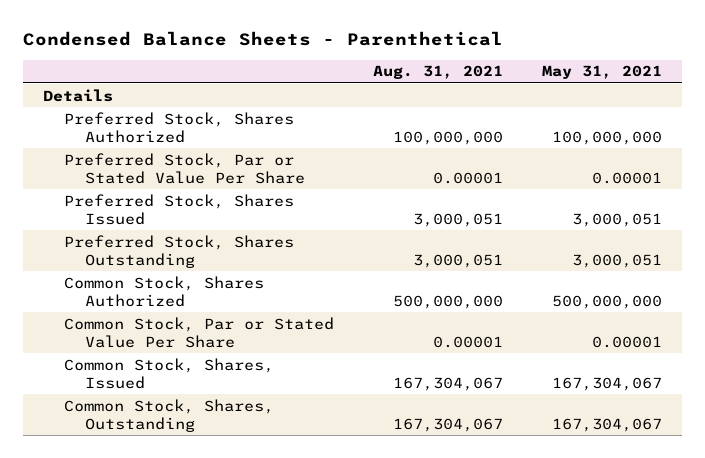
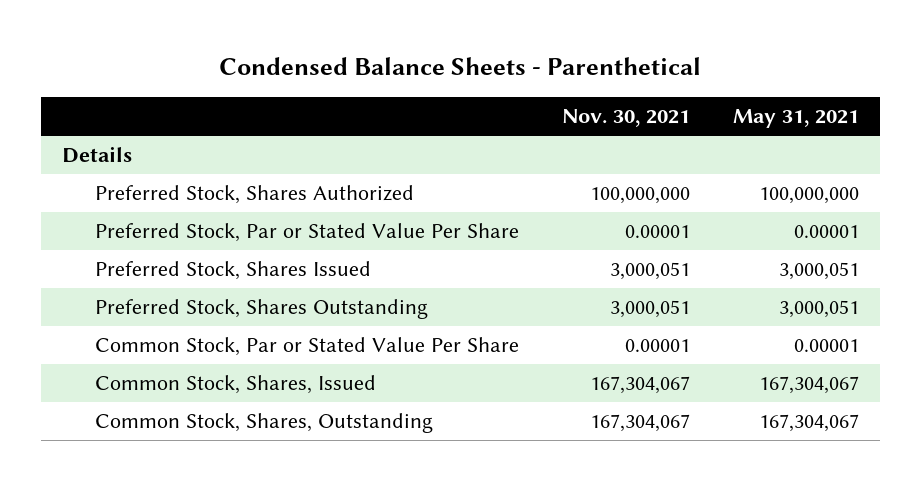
- | Aug. 31, 2021 | May 31, 2021
+ | Nov. 30, 2021 | May 31, 2021
- Common Stock, Shares Authorized | 500,000,000 | 500,000,000

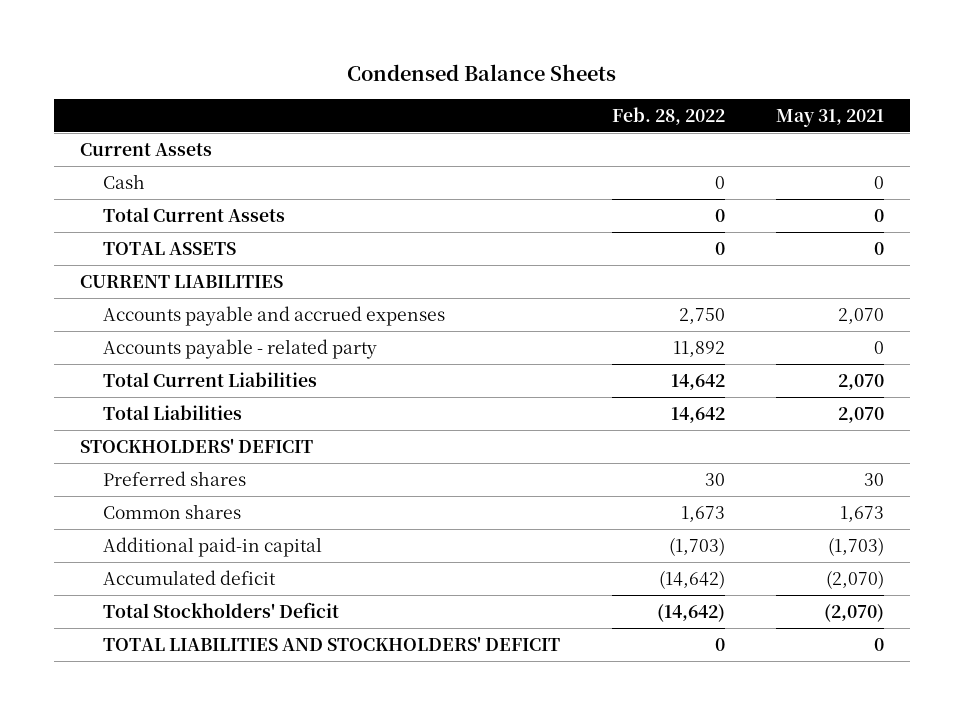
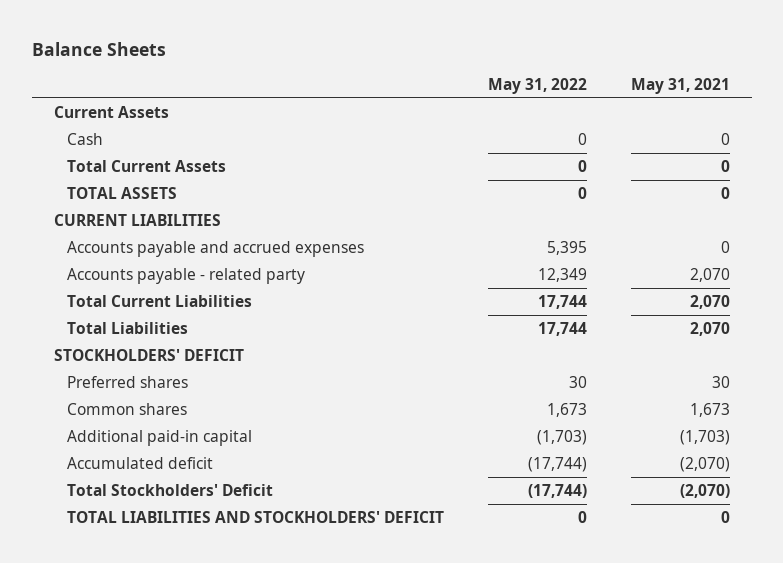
- Condensed Balance Sheets
+ Balance Sheets
- | Feb. 28, 2022 | May 31, 2021
+ | May 31, 2022 | May 31, 2021
- Accounts payable and accrued expenses | 2,750 | 2,070
- Accounts payable - related party | 11,892 | 0
+ Accounts payable and accrued expenses | 5,395 | 0
+ Accounts payable - related party | 12,349 | 2,070

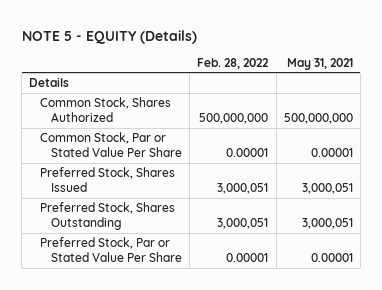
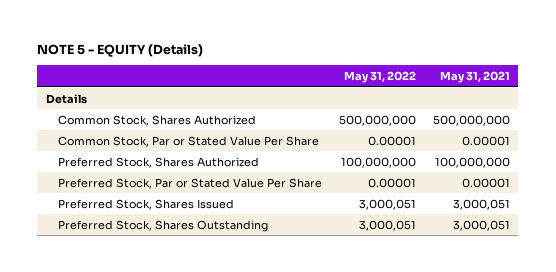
- | Feb. 28, 2022 | May 31, 2021
+ | May 31, 2022 | May 31, 2021
+ Preferred Stock, Shares Authorized | 100,000,000 | 100,000,000
moved up: Preferred Stock, Par or Stated Value Per Share | 0.00001 | 0.00001

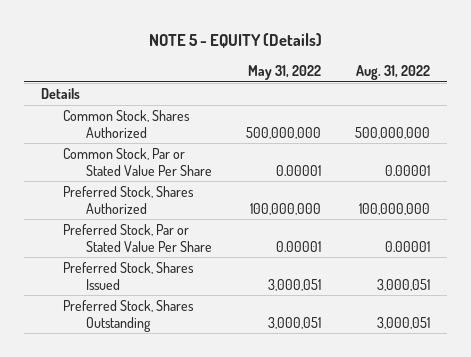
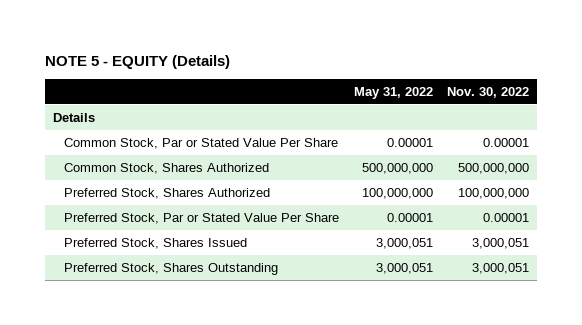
- | May 31, 2022 | Aug. 31, 2022
+ | May 31, 2022 | Nov. 30, 2022
moved down: Common Stock, Shares Authorized | 500,000,000 | 500,000,000

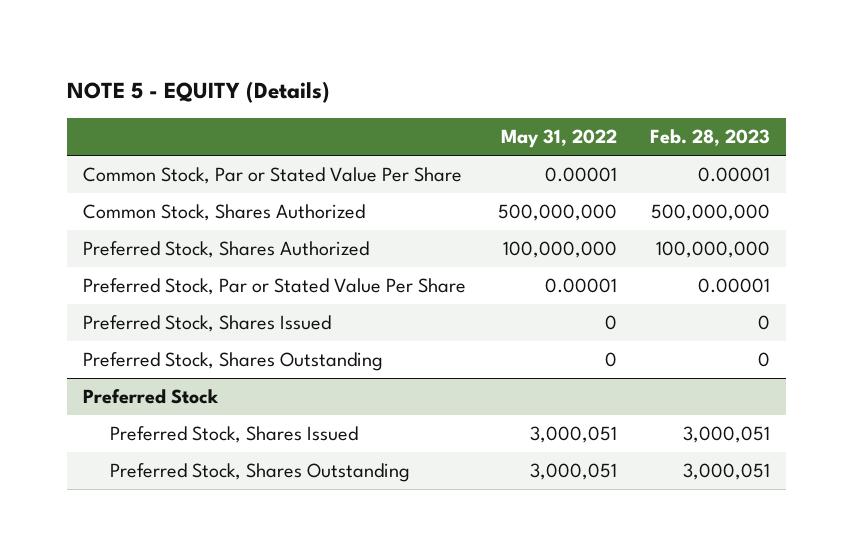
- | May 31, 2022 | Nov. 30, 2022
+ | May 31, 2022 | Feb. 28, 2023
- Details
+ Preferred Stock, Shares Issued | 0 | 0
+ Preferred Stock, Shares Outstanding | 0 | 0
+ Preferred Stock

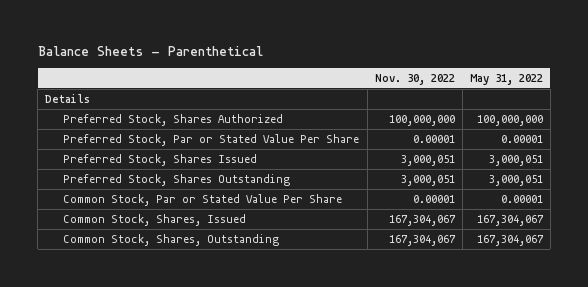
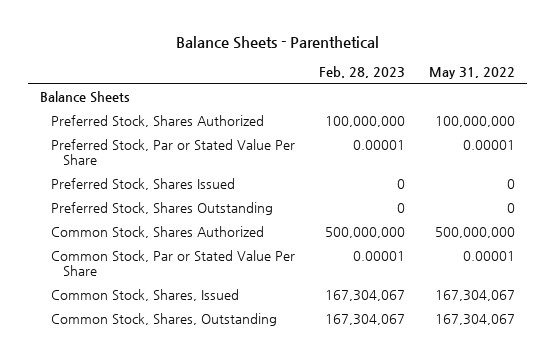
- | Nov. 30, 2022 | May 31, 2022
+ | Feb. 28, 2023 | May 31, 2022
- Details
+ Balance Sheets
- Preferred Stock, Shares Issued | 3,000,051 | 3,000,051
- Preferred Stock, Shares Outstanding | 3,000,051 | 3,000,051
+ Preferred Stock, Shares Issued | 0 | 0
+ Preferred Stock, Shares Outstanding | 0 | 0
+ Common Stock, Shares Authorized | 500,000,000 | 500,000,000

